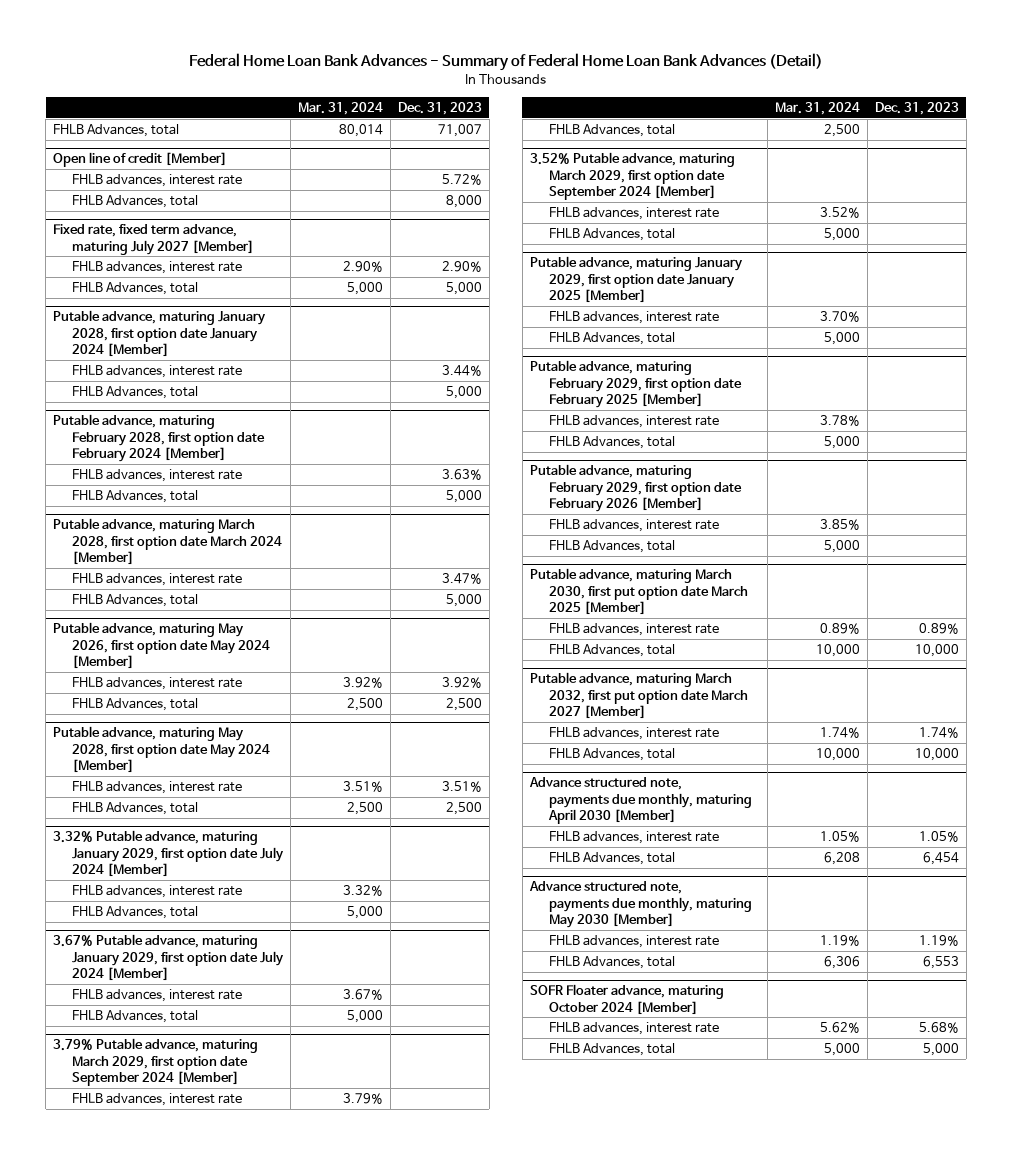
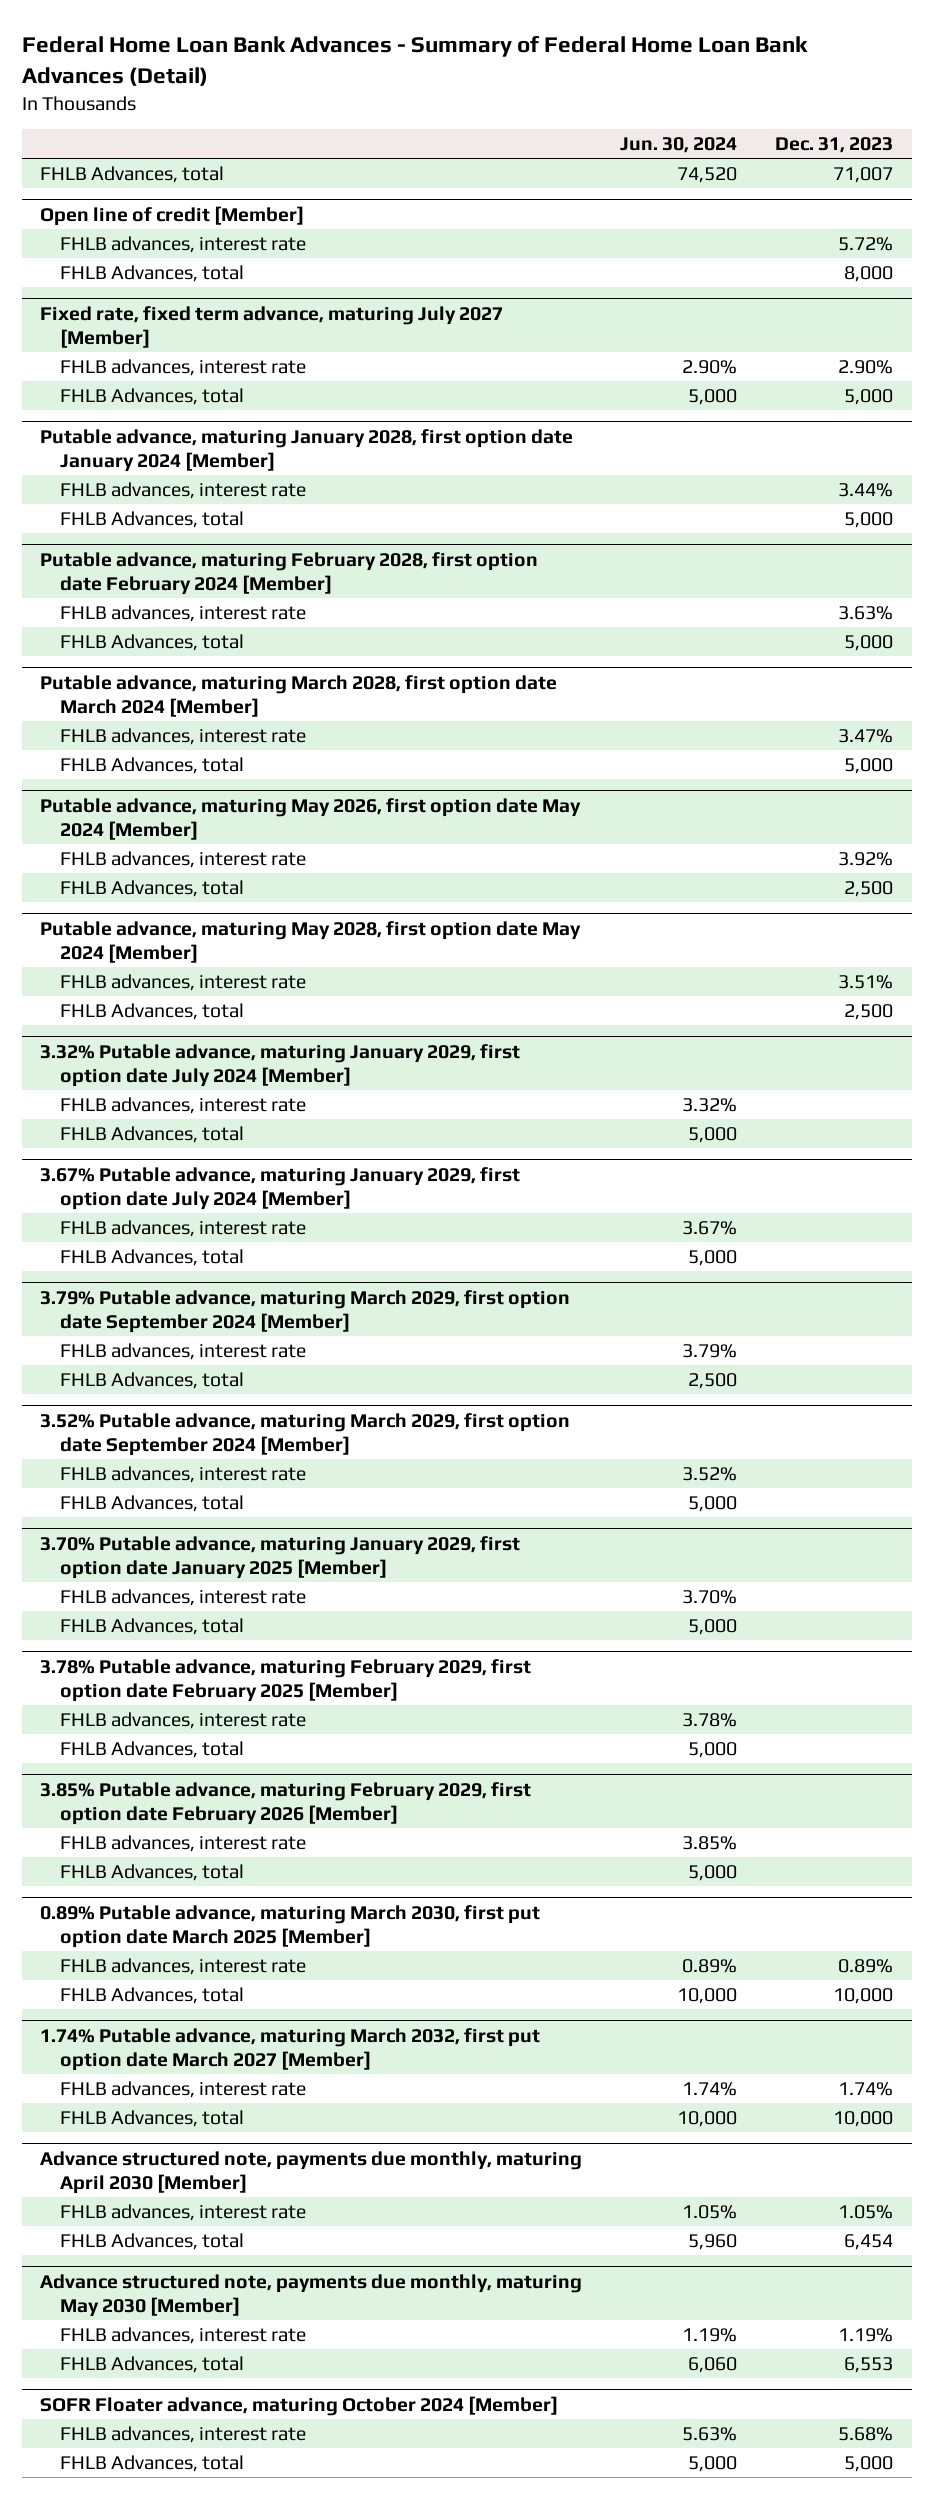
- | Mar. 31, 2024 | Dec. 31, 2023
+ | Jun. 30, 2024 | Dec. 31, 2023
- Putable advance, maturing January 2029, first option date January 2025 [Member]
+ 3.70% Putable advance, maturing January 2029, first option date January 2025 [Member]
- Putable advance, maturing February 2029, first option date February 2025 [Member]
+ 3.78% Putable advance, maturing February 2029, first option date February 2025 [Member]
- Putable advance, maturing February 2029, first option date February 2026 [Member]
+ 3.85% Putable advance, maturing February 2029, first option date February 2026 [Member]
- Putable advance, maturing March 2030, first put option date March 2025 [Member]
+ 0.89% Putable advance, maturing March 2030, first put option date March 2025 [Member]
- Putable advance, maturing March 2032, first put option date March 2027 [Member]
+ 1.74% Putable advance, maturing March 2032, first put option date March 2027 [Member]

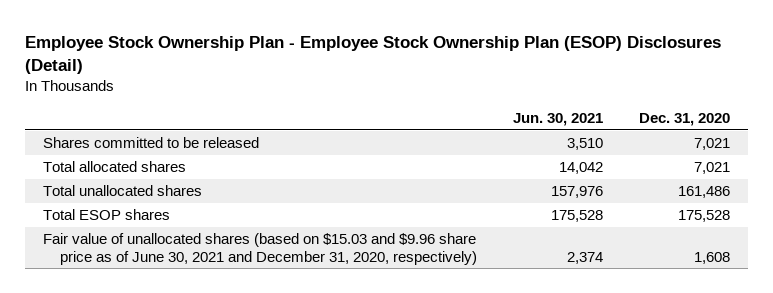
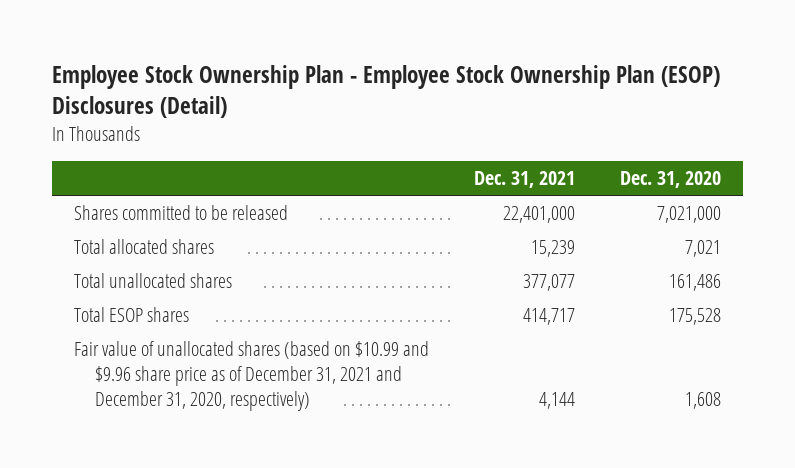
- | Jun. 30, 2021 | Dec. 31, 2020
+ | Dec. 31, 2021 | Dec. 31, 2020
- Shares committed to be released | 3,510 | 7,021
+ Shares committed to be released | 22,401,000 | 7,021,000
- Fair value of unallocated shares (based on $15.03 and $9.96 share price as of June 30, 2021 and December 31, 2020, respectively) | 2,374 | 1,608
+ Fair value of unallocated shares (based on $10.99 and $9.96 share price as of December 31, 2021 and December 31, 2020, respectively) | 4,144 | 1,608

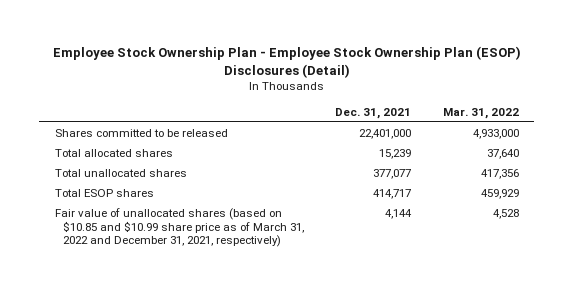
- | Dec. 31, 2021 | Dec. 31, 2020
+ | Dec. 31, 2021 | Mar. 31, 2022
- Fair value of unallocated shares (based on $10.99 and $9.96 share price as of December 31, 2021 and December 31, 2020, respectively) | 4,144 | 1,608
+ Fair value of unallocated shares (based on $10.85 and $10.99 share price as of March 31, 2022 and December 31, 2021, respectively) | 4,144 | 4,528

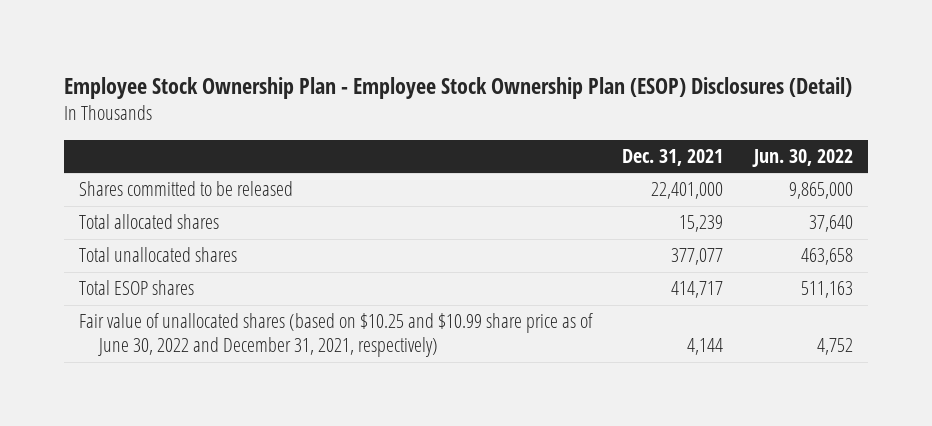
- | Dec. 31, 2021 | Mar. 31, 2022
+ | Dec. 31, 2021 | Jun. 30, 2022
- Fair value of unallocated shares (based on $10.85 and $10.99 share price as of March 31, 2022 and December 31, 2021, respectively) | 4,144 | 4,528
+ Fair value of unallocated shares (based on $10.25 and $10.99 share price as of June 30, 2022 and December 31, 2021, respectively) | 4,144 | 4,752

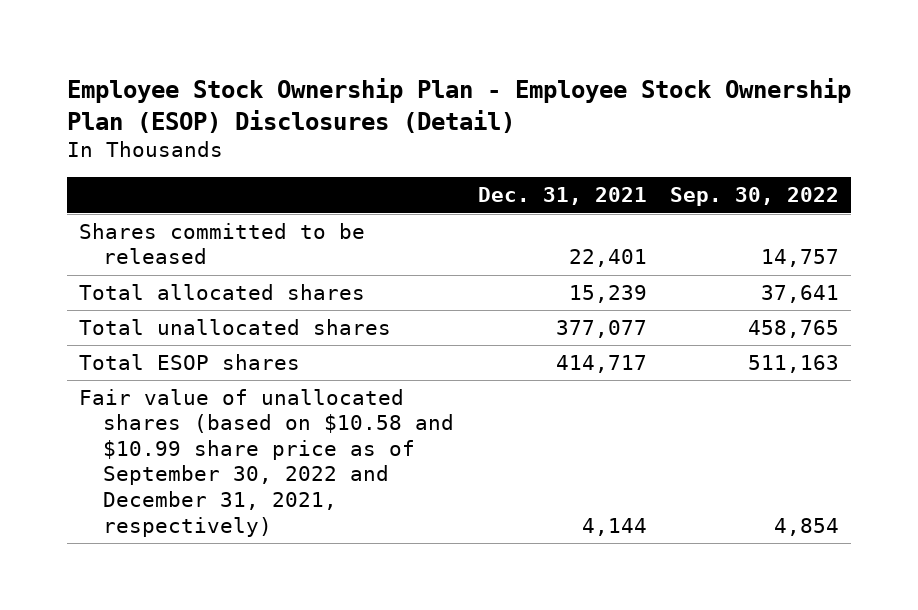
- | Dec. 31, 2021 | Jun. 30, 2022
+ | Dec. 31, 2021 | Sep. 30, 2022
- Shares committed to be released | 22,401,000 | 9,865,000
+ Shares committed to be released | 22,401 | 14,757
- Fair value of unallocated shares (based on $10.25 and $10.99 share price as of June 30, 2022 and December 31, 2021, respectively) | 4,144 | 4,752
+ Fair value of unallocated shares (based on $10.58 and $10.99 share price as of September 30, 2022 and December 31, 2021, respectively) | 4,144 | 4,854

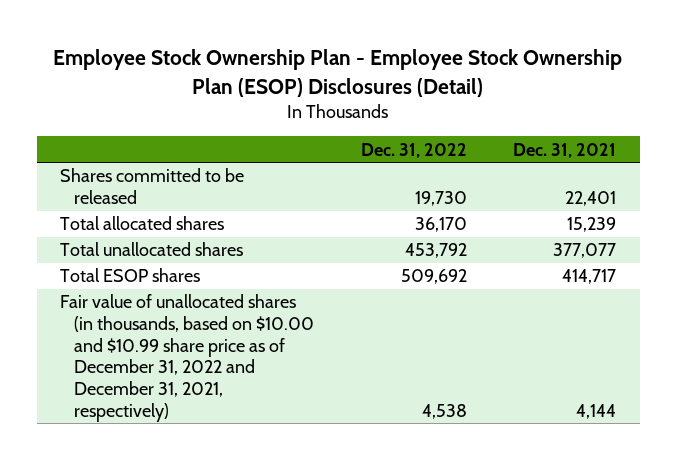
- | Dec. 31, 2021 | Sep. 30, 2022
+ | Dec. 31, 2022 | Dec. 31, 2021
- Fair value of unallocated shares (based on $10.58 and $10.99 share price as of September 30, 2022 and December 31, 2021, respectively) | 4,144 | 4,854
+ Fair value of unallocated shares (in thousands, based on $10.00 and $10.99 share price as of December 31, 2022 and December 31, 2021, respectively) | 4,538 | 4,144

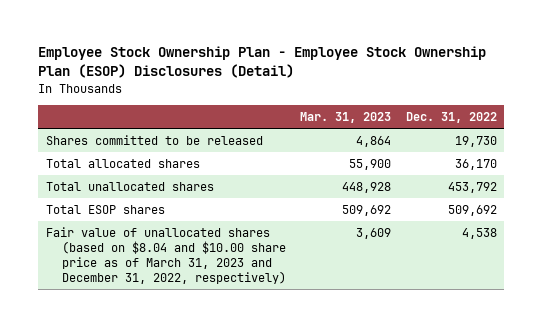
- | Dec. 31, 2022 | Dec. 31, 2021
+ | Mar. 31, 2023 | Dec. 31, 2022
- Fair value of unallocated shares (in thousands, based on $10.00 and $10.99 share price as of December 31, 2022 and December 31, 2021, respectively) | 4,538 | 4,144
+ Fair value of unallocated shares (based on $8.04 and $10.00 share price as of March 31, 2023 and December 31, 2022, respectively) | 3,609 | 4,538

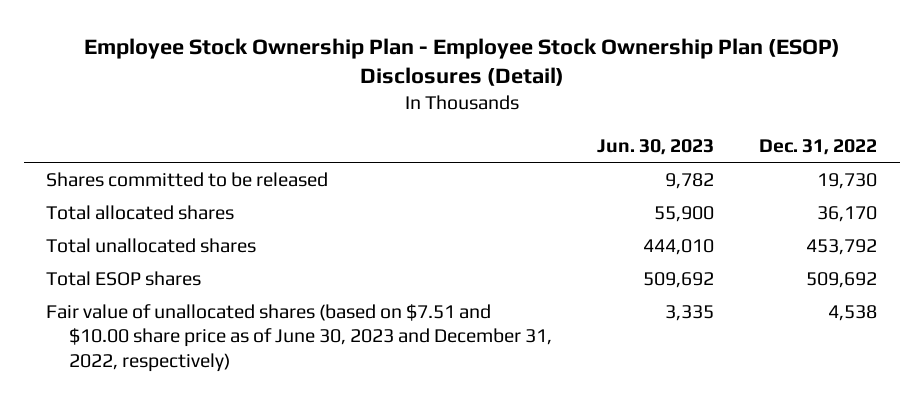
- | Mar. 31, 2023 | Dec. 31, 2022
+ | Jun. 30, 2023 | Dec. 31, 2022
- Fair value of unallocated shares (based on $8.04 and $10.00 share price as of March 31, 2023 and December 31, 2022, respectively) | 3,609 | 4,538
+ Fair value of unallocated shares (based on $7.51 and $10.00 share price as of June 30, 2023 and December 31, 2022, respectively) | 3,335 | 4,538

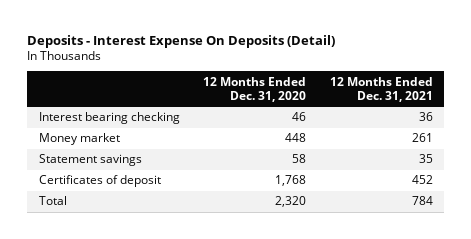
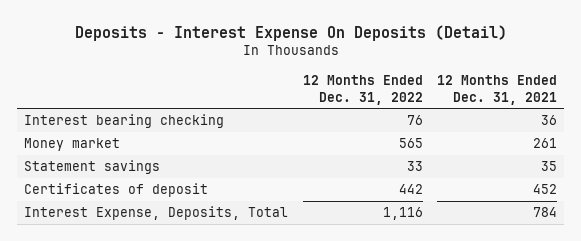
- | 12 Months Ended Dec. 31, 2020 | 12 Months Ended Dec. 31, 2021
+ | 12 Months Ended Dec. 31, 2022 | 12 Months Ended Dec. 31, 2021
- Total | 2,320 | 784
+ Interest Expense, Deposits, Total | 1,116 | 784

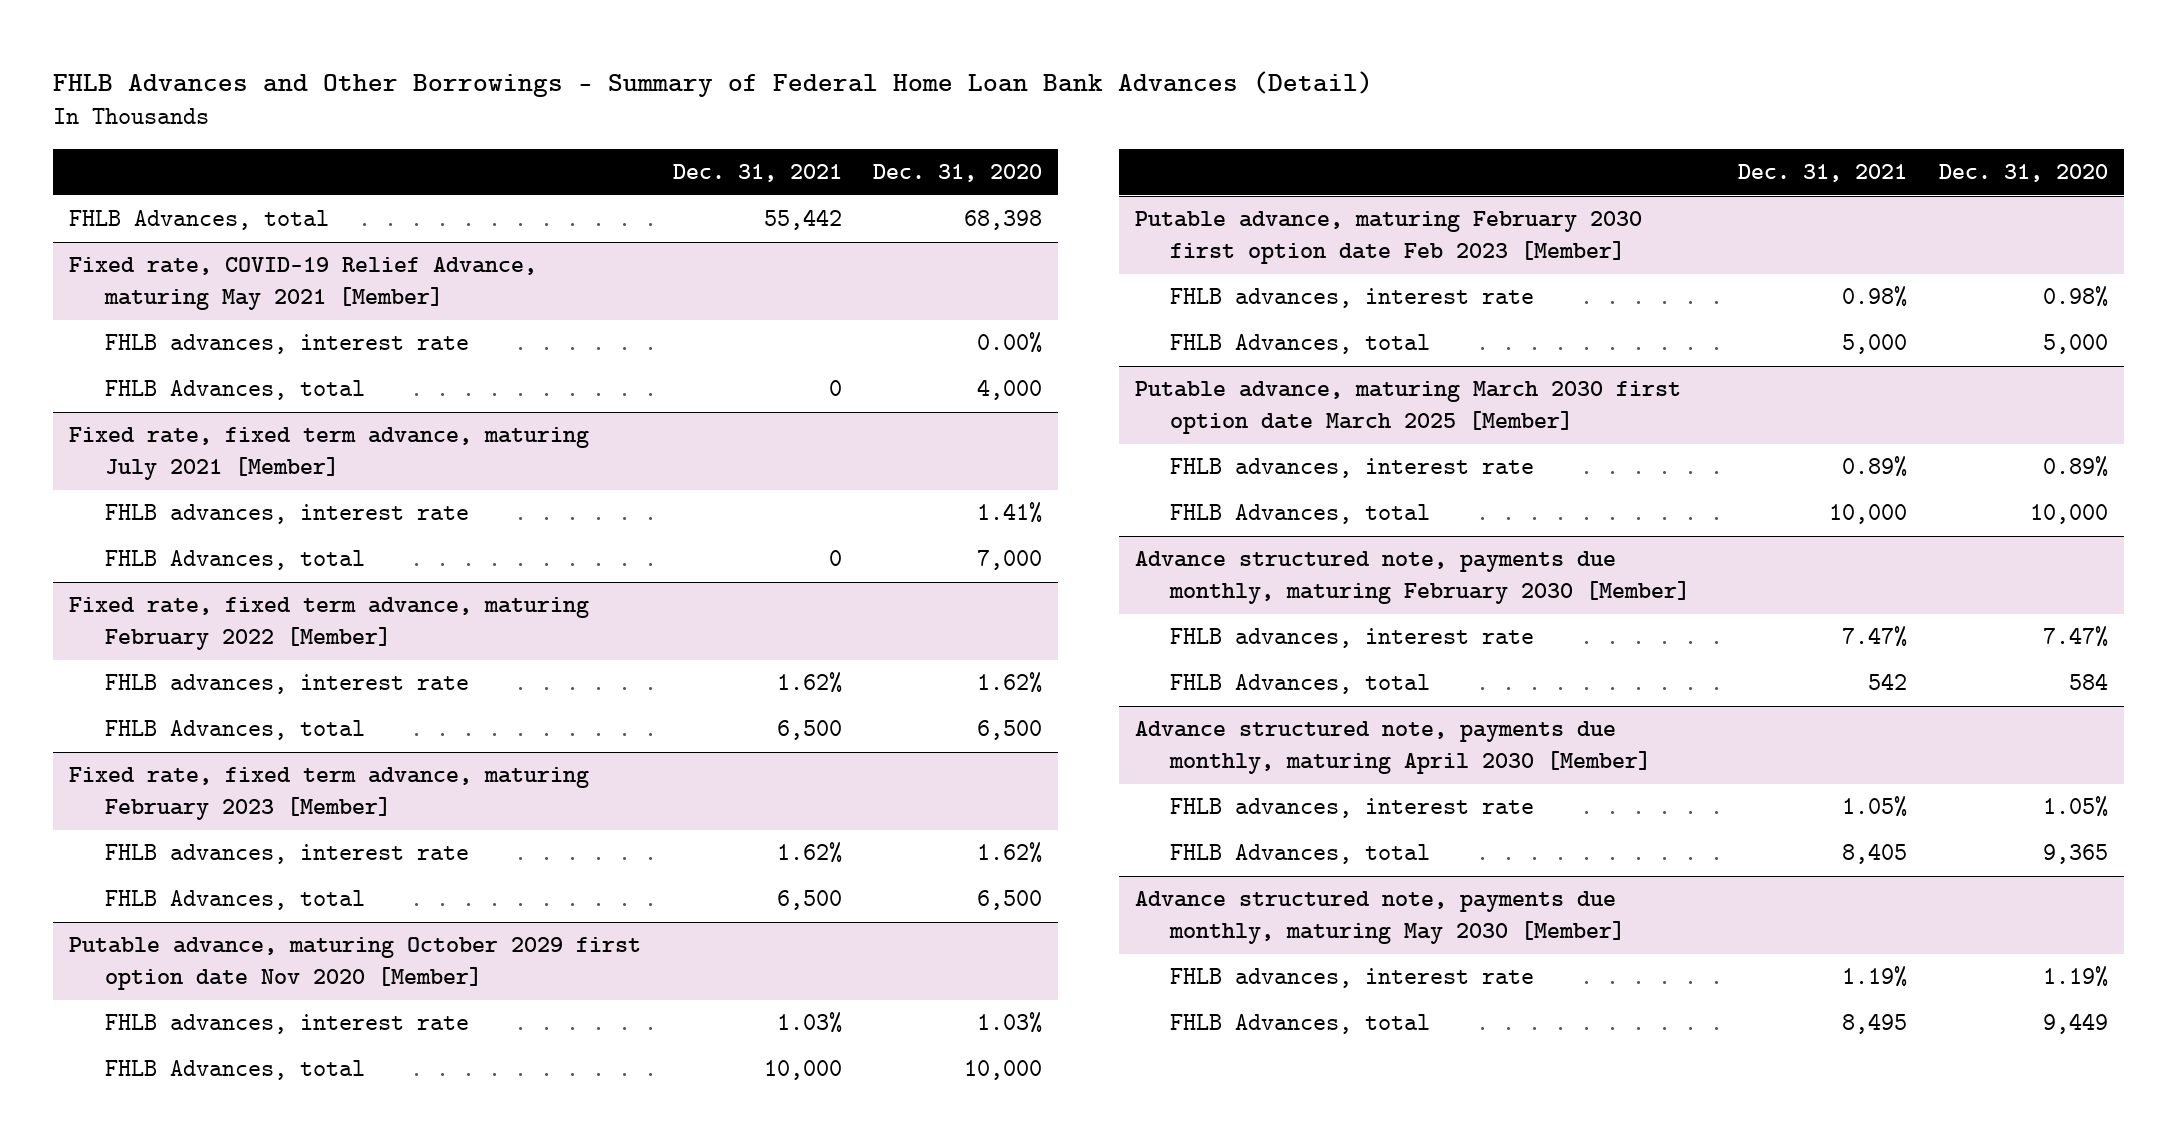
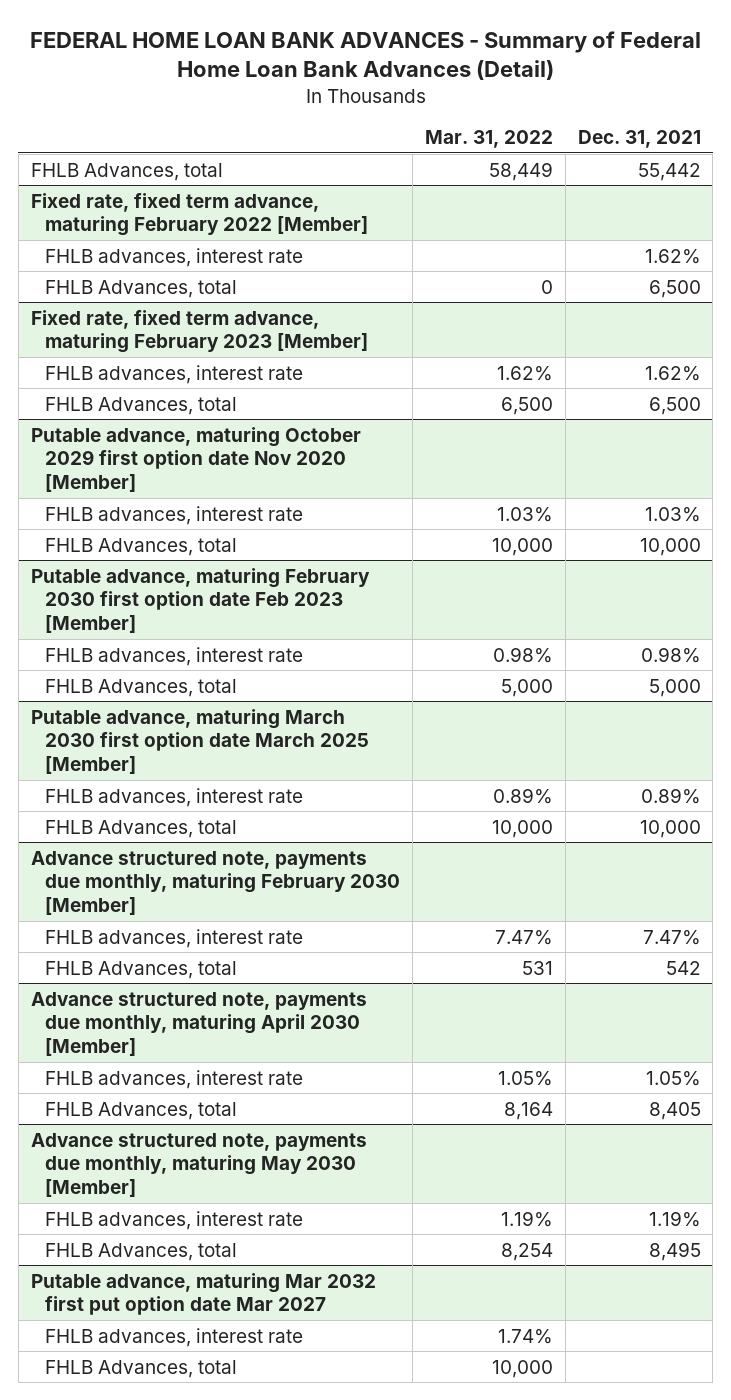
- FHLB Advances and Other Borrowings - Summary of Federal Home Loan Bank Advances (Detail)
+ FEDERAL HOME LOAN BANK ADVANCES - Summary of Federal Home Loan Bank Advances (Detail)
- | Dec. 31, 2021 | Dec. 31, 2020
+ | Mar. 31, 2022 | Dec. 31, 2021
- Fixed rate, COVID-19 Relief Advance, maturing May 2021 [Member]
- FHLB advances, interest rate | | 0.00%
- FHLB Advances, total | 0 | 4,000
- Fixed rate, fixed term advance, maturing July 2021 [Member]
- FHLB advances, interest rate | | 1.41%
- FHLB Advances, total | 0 | 7,000
+ Putable advance, maturing Mar 2032 first put option date Mar 2027
+ FHLB advances, interest rate | 1.74% |
+ FHLB Advances, total | 10,000 |

